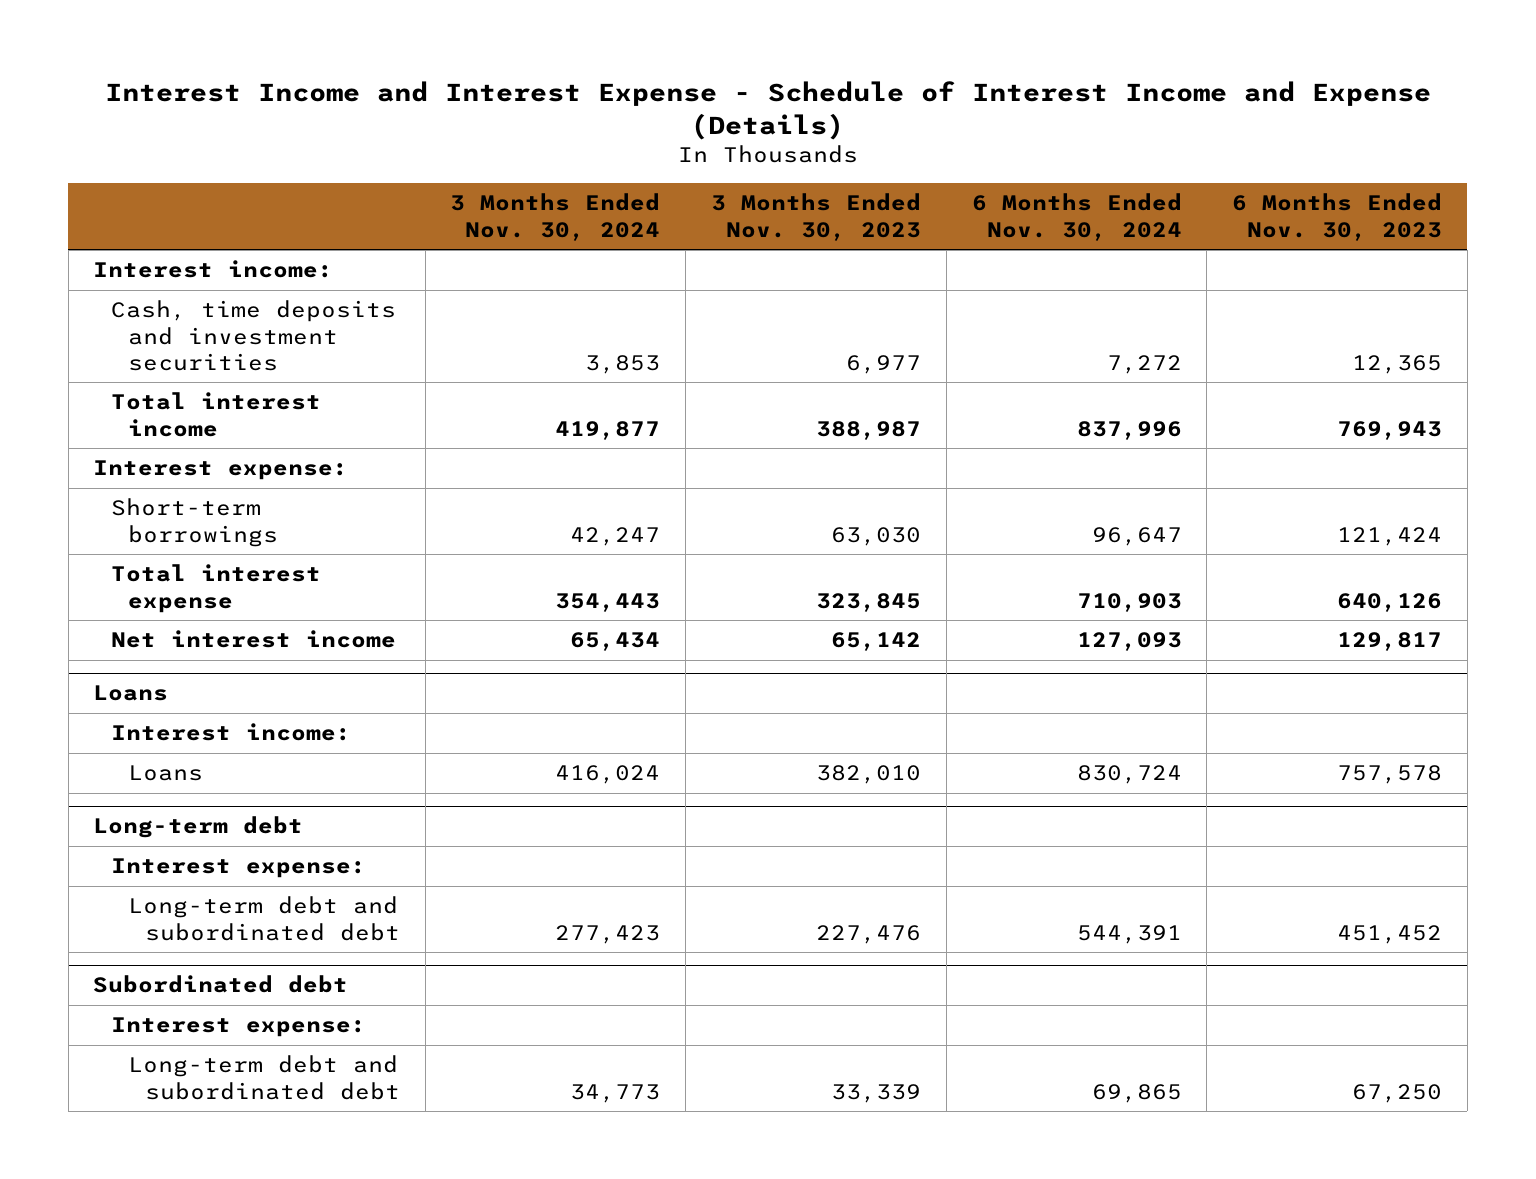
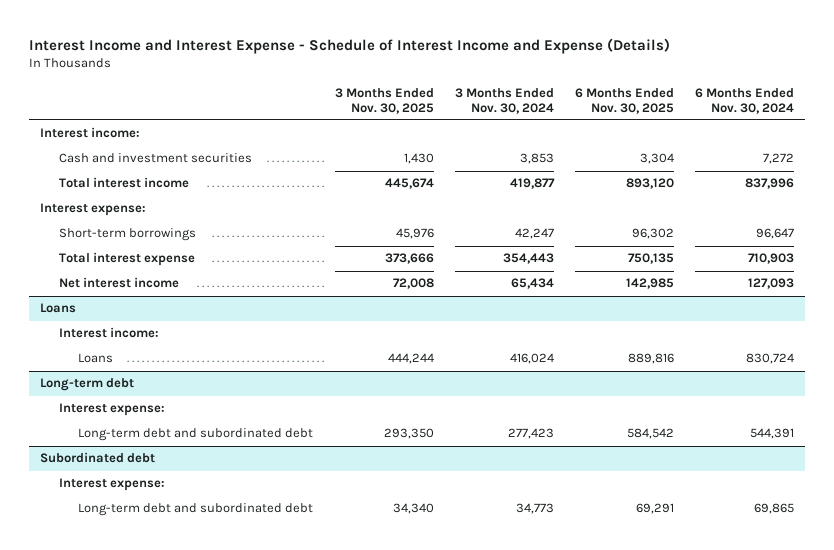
- | 3 Months Ended Nov. 30, 2024 | 3 Months Ended Nov. 30, 2023 | 6 Months Ended Nov. 30, 2024 | 6 Months Ended Nov. 30, 2023
+ | 3 Months Ended Nov. 30, 2025 | 3 Months Ended Nov. 30, 2024 | 6 Months Ended Nov. 30, 2025 | 6 Months Ended Nov. 30, 2024
- Cash, time deposits and investment securities | 3,853 | 6,977 | 7,272 | 12,365
+ Cash and investment securities | 1,430 | 3,853 | 3,304 | 7,272

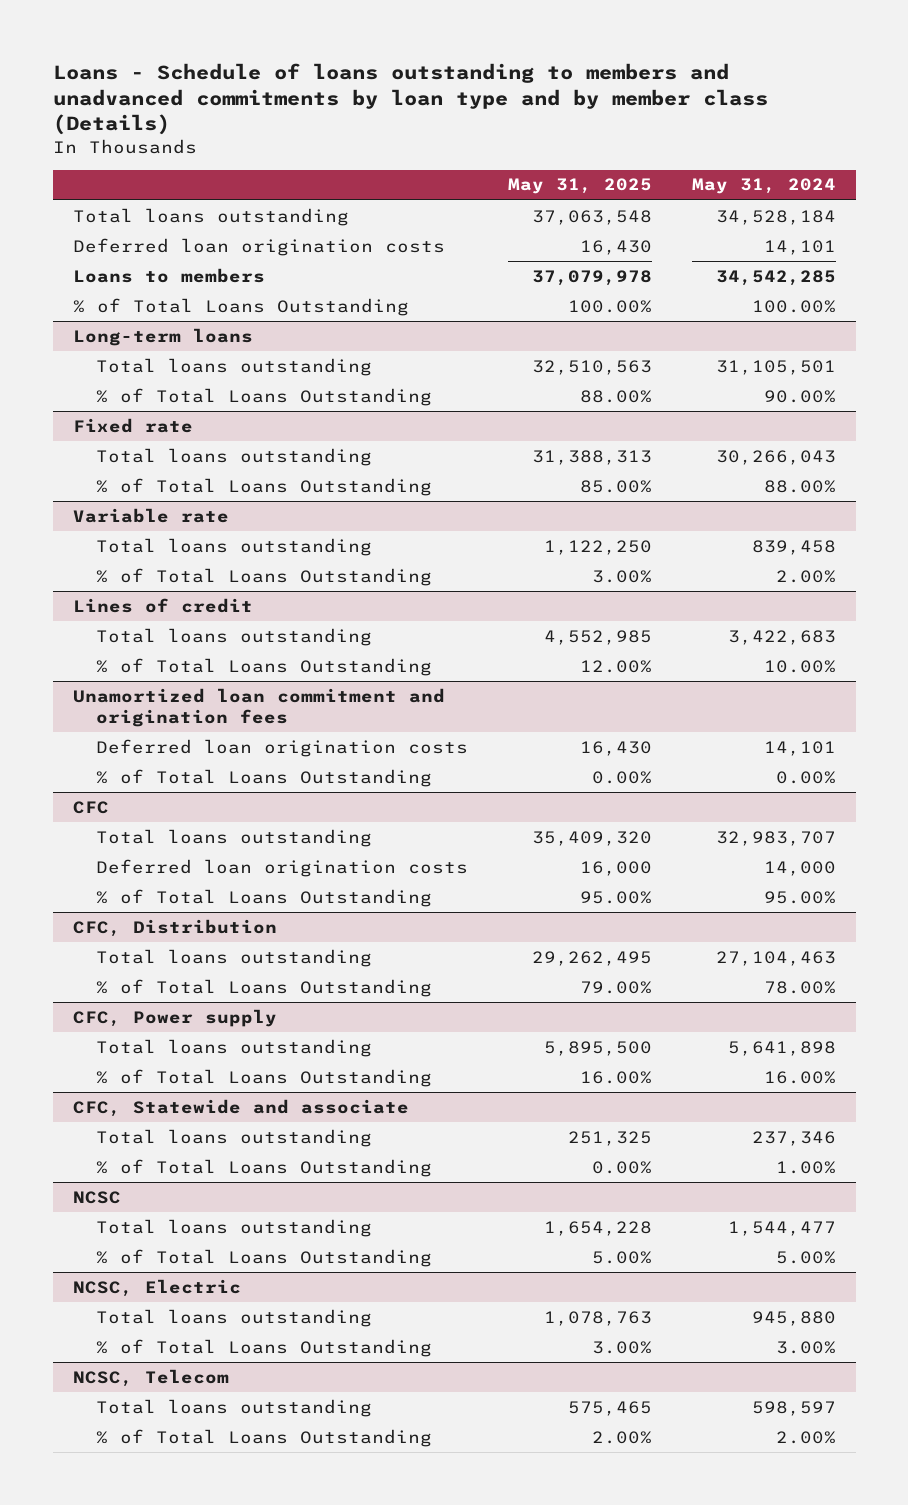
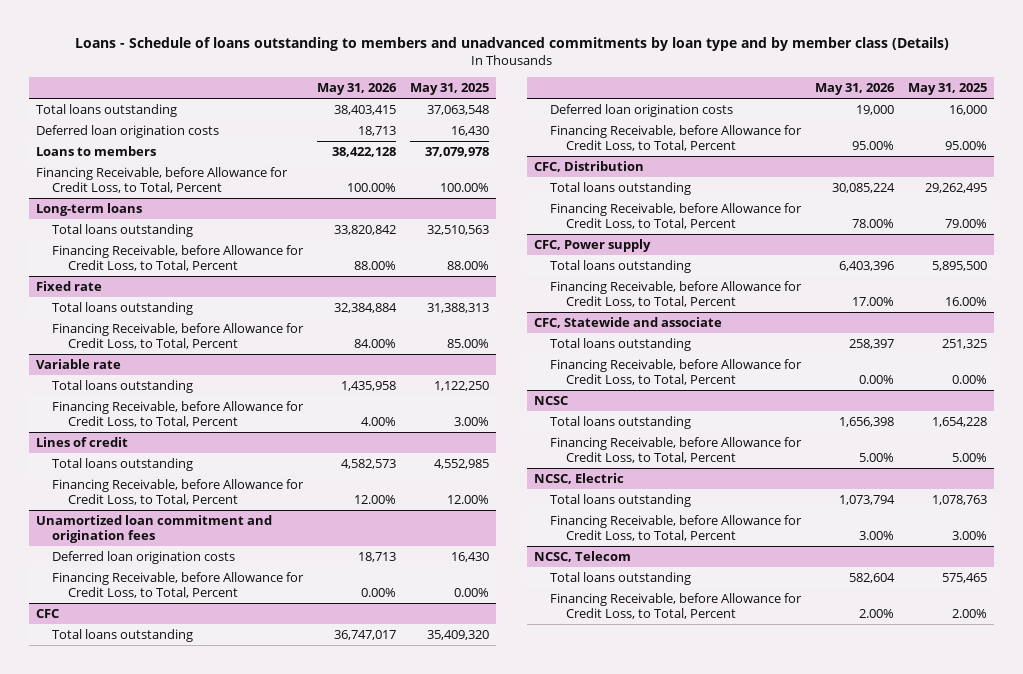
- | May 31, 2025 | May 31, 2024
+ | May 31, 2026 | May 31, 2025
- % of Total Loans Outstanding | 100.00% | 100.00%
+ Financing Receivable, before Allowance for Credit Loss, to Total, Percent | 100.00% | 100.00%
@ Long-term loans
- % of Total Loans Outstanding | 88.00% | 90.00%
+ Financing Receivable, before Allowance for Credit Loss, to Total, Percent | 88.00% | 88.00%
@ Fixed rate
- % of Total Loans Outstanding | 85.00% | 88.00%
+ Financing Receivable, before Allowance for Credit Loss, to Total, Percent | 84.00% | 85.00%
@ Variable rate
- % of Total Loans Outstanding | 3.00% | 2.00%
+ Financing Receivable, before Allowance for Credit Loss, to Total, Percent | 4.00% | 3.00%
@ Lines of credit
- % of Total Loans Outstanding | 12.00% | 10.00%
+ Financing Receivable, before Allowance for Credit Loss, to Total, Percent | 12.00% | 12.00%
@ Unamortized loan commitment and origination fees
- % of Total Loans Outstanding | 0.00% | 0.00%
+ Financing Receivable, before Allowance for Credit Loss, to Total, Percent | 0.00% | 0.00%
@ CFC
- % of Total Loans Outstanding | 95.00% | 95.00%
+ Financing Receivable, before Allowance for Credit Loss, to Total, Percent | 95.00% | 95.00%
@ CFC, Distribution
- % of Total Loans Outstanding | 79.00% | 78.00%
+ Financing Receivable, before Allowance for Credit Loss, to Total, Percent | 78.00% | 79.00%
@ CFC, Power supply
- % of Total Loans Outstanding | 16.00% | 16.00%
+ Financing Receivable, before Allowance for Credit Loss, to Total, Percent | 17.00% | 16.00%
@ CFC, Statewide and associate
- % of Total Loans Outstanding | 0.00% | 1.00%
+ Financing Receivable, before Allowance for Credit Loss, to Total, Percent | 0.00% | 0.00%
@ NCSC
- % of Total Loans Outstanding | 5.00% | 5.00%
+ Financing Receivable, before Allowance for Credit Loss, to Total, Percent | 5.00% | 5.00%
@ NCSC, Electric
- % of Total Loans Outstanding | 3.00% | 3.00%
+ Financing Receivable, before Allowance for Credit Loss, to Total, Percent | 3.00% | 3.00%
@ NCSC, Telecom
- % of Total Loans Outstanding | 2.00% | 2.00%
+ Financing Receivable, before Allowance for Credit Loss, to Total, Percent | 2.00% | 2.00%

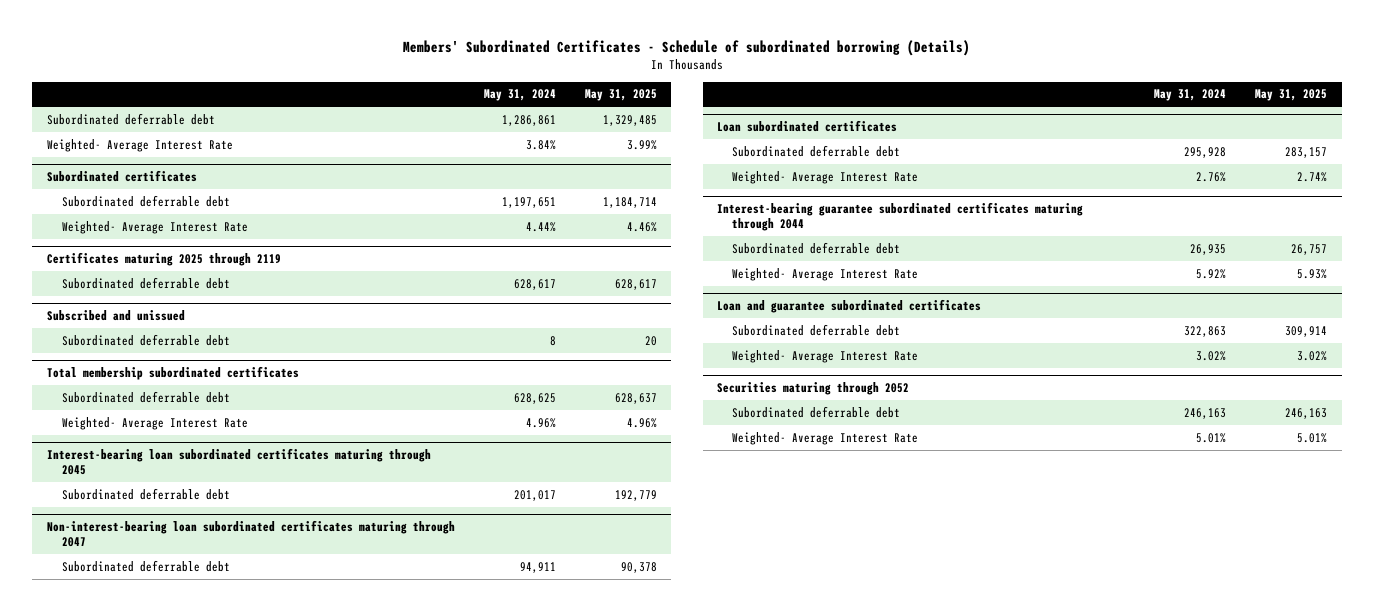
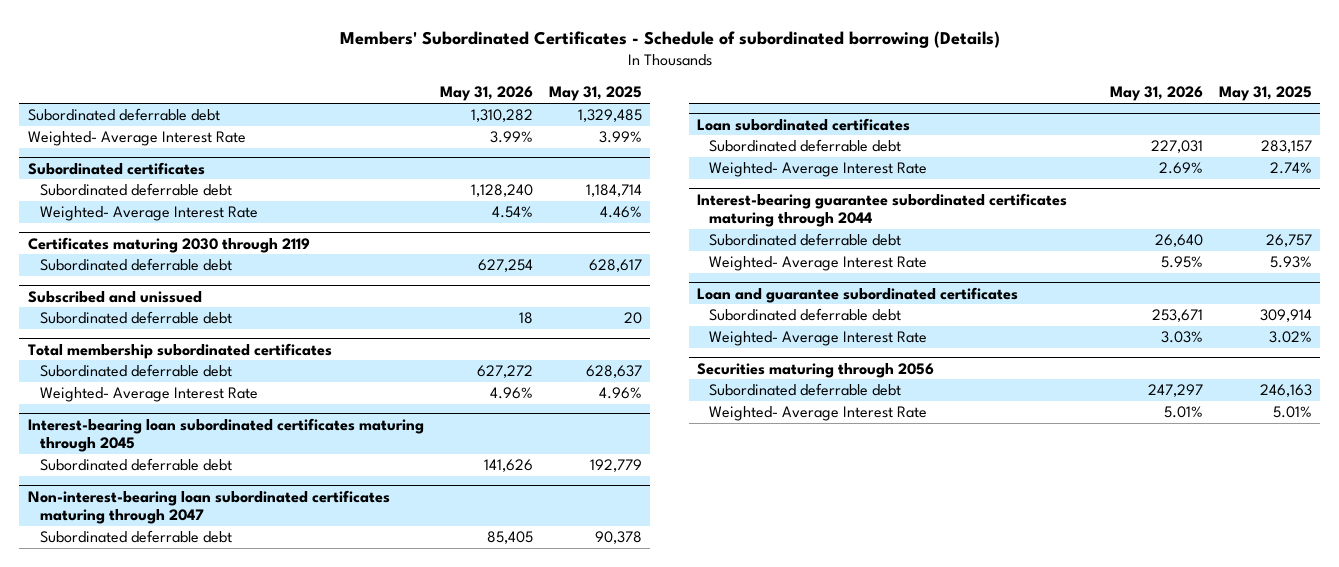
- | May 31, 2024 | May 31, 2025
+ | May 31, 2026 | May 31, 2025
- Certificates maturing 2025 through 2119
+ Certificates maturing 2030 through 2119
- Securities maturing through 2052
+ Securities maturing through 2056

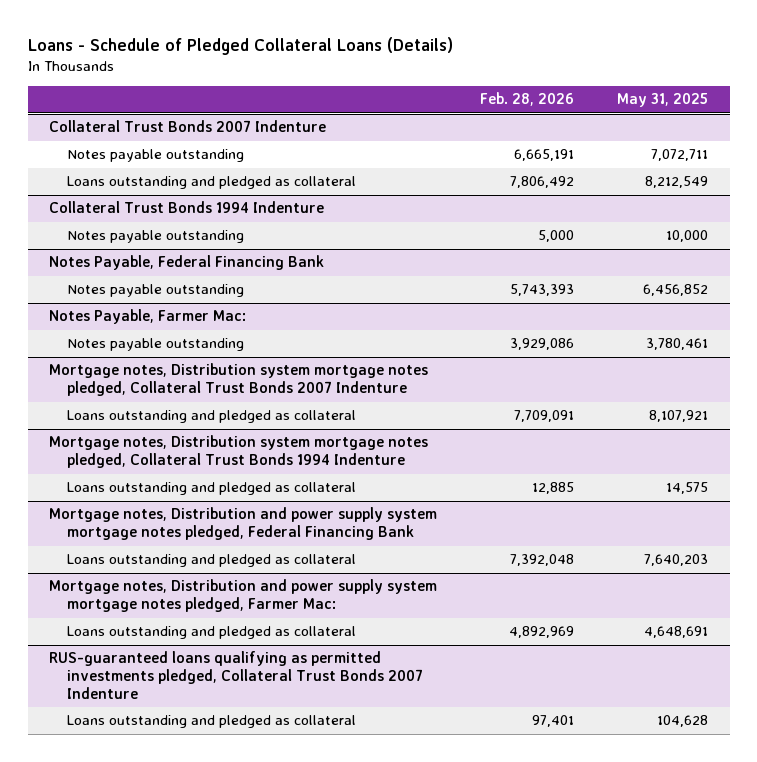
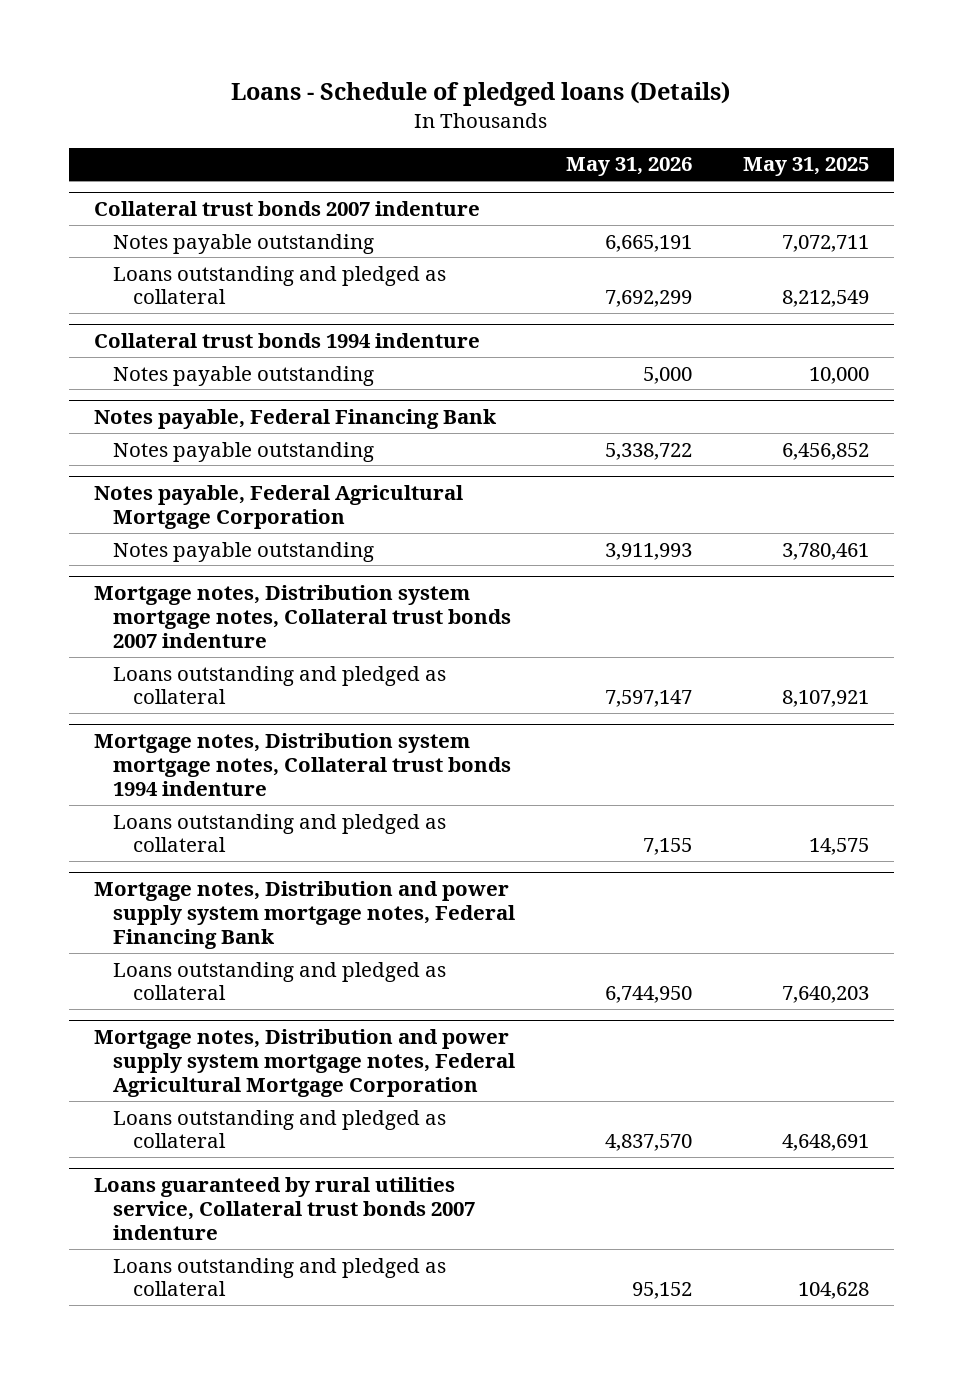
- Loans - Schedule of Pledged Collateral Loans (Details)
+ Loans - Schedule of pledged loans (Details)
- | Feb. 28, 2026 | May 31, 2025
+ | May 31, 2026 | May 31, 2025
- Collateral Trust Bonds 2007 Indenture
+ Collateral trust bonds 2007 indenture
- Collateral Trust Bonds 1994 Indenture
+ Collateral trust bonds 1994 indenture
- Notes Payable, Federal Financing Bank
+ Notes payable, Federal Financing Bank
- Notes Payable, Farmer Mac:
+ Notes payable, Federal Agricultural Mortgage Corporation
- Mortgage notes, Distribution system mortgage notes pledged, Collateral Trust Bonds 2007 Indenture
+ Mortgage notes, Distribution system mortgage notes, Collateral trust bonds 2007 indenture
- Mortgage notes, Distribution system mortgage notes pledged, Collateral Trust Bonds 1994 Indenture
+ Mortgage notes, Distribution system mortgage notes, Collateral trust bonds 1994 indenture
- Mortgage notes, Distribution and power supply system mortgage notes pledged, Federal Financing Bank
+ Mortgage notes, Distribution and power supply system mortgage notes, Federal Financing Bank
- Mortgage notes, Distribution and power supply system mortgage notes pledged, Farmer Mac:
+ Mortgage notes, Distribution and power supply system mortgage notes, Federal Agricultural Mortgage Corporation
- RUS-guaranteed loans qualifying as permitted investments pledged, Collateral Trust Bonds 2007 Indenture
+ Loans guaranteed by rural utilities service, Collateral trust bonds 2007 indenture

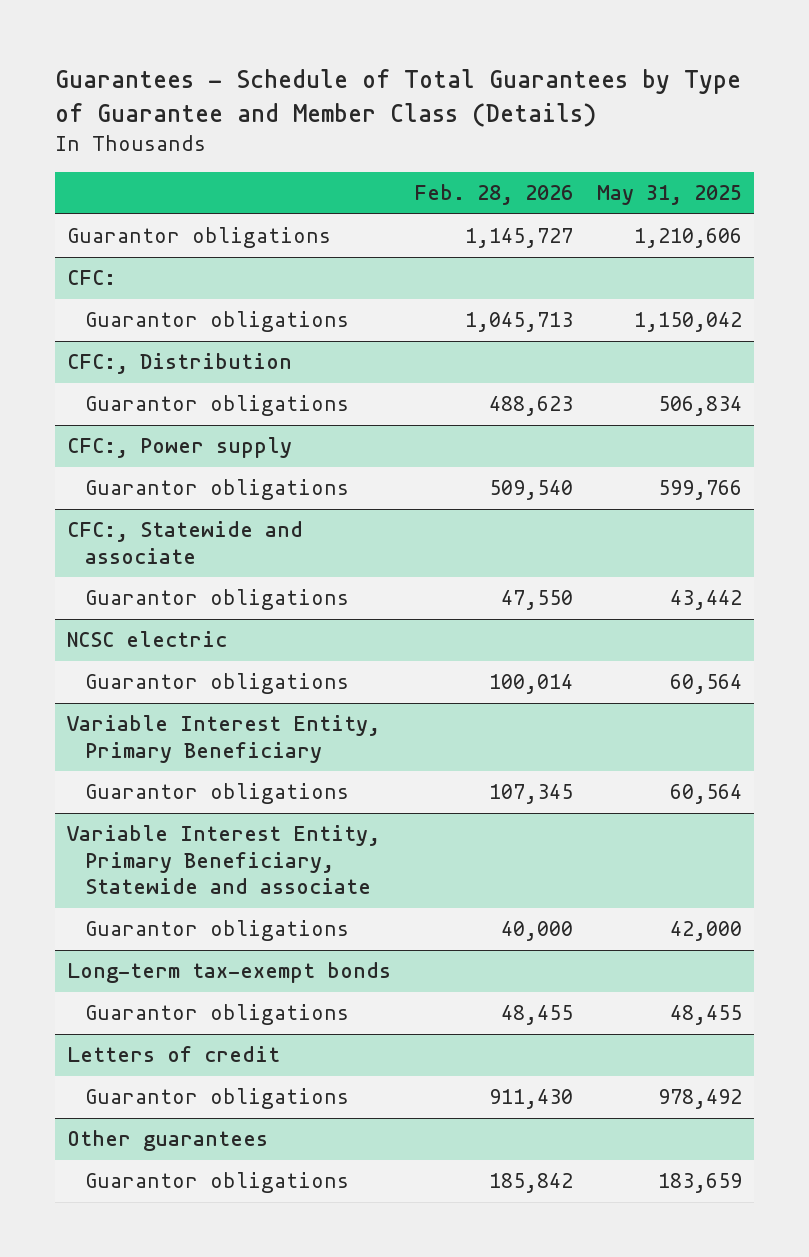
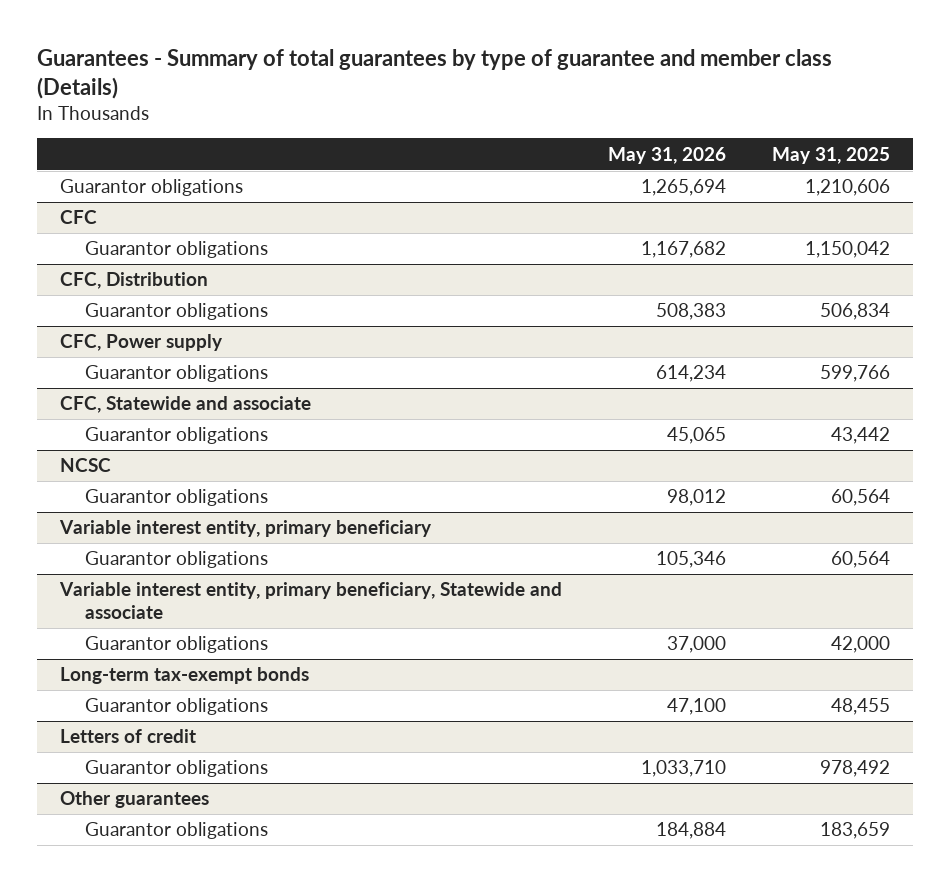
- Guarantees - Schedule of Total Guarantees by Type of Guarantee and Member Class (Details)
+ Guarantees - Summary of total guarantees by type of guarantee and member class (Details)
- | Feb. 28, 2026 | May 31, 2025
+ | May 31, 2026 | May 31, 2025
- CFC:
+ CFC
- CFC:, Distribution
+ CFC, Distribution
- CFC:, Power supply
+ CFC, Power supply
- CFC:, Statewide and associate
+ CFC, Statewide and associate
- NCSC electric
+ NCSC
- Variable Interest Entity, Primary Beneficiary
+ Variable interest entity, primary beneficiary
- Variable Interest Entity, Primary Beneficiary, Statewide and associate
+ Variable interest entity, primary beneficiary, Statewide and associate

